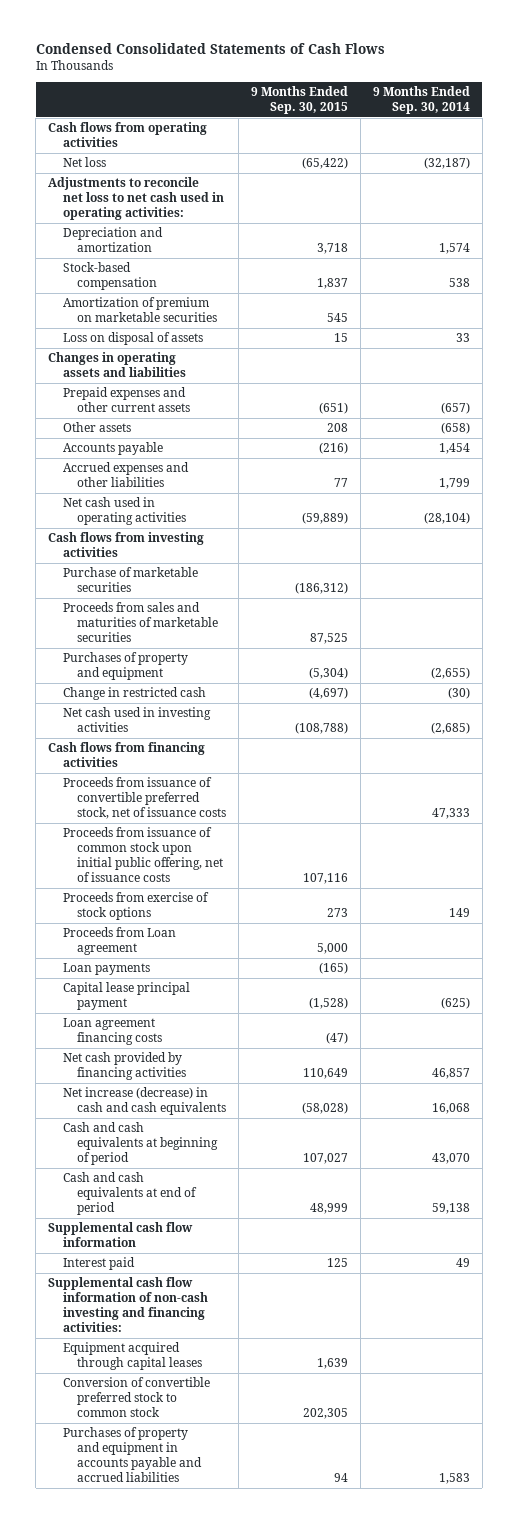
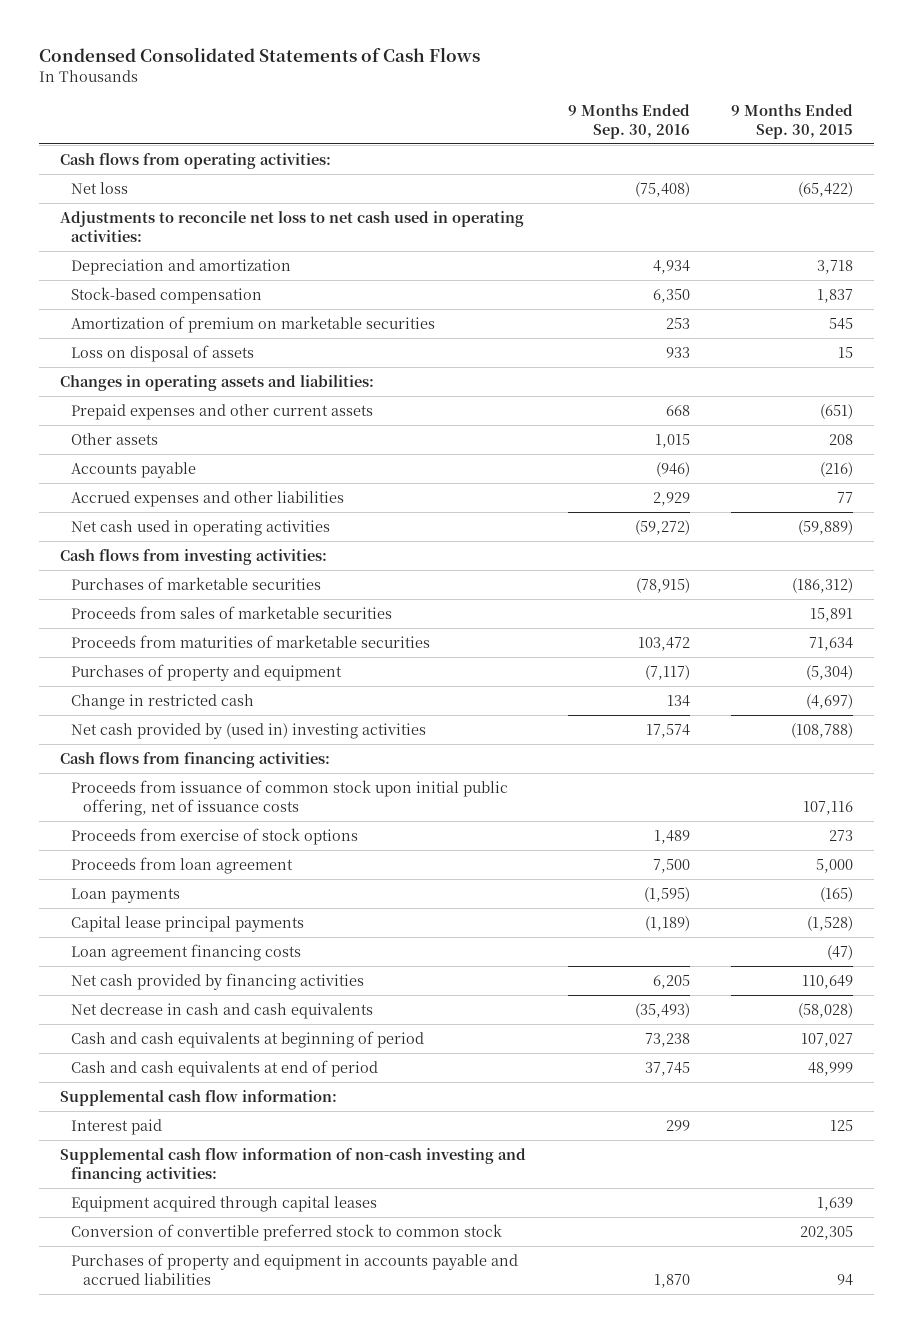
- | 9 Months Ended Sep. 30, 2015 | 9 Months Ended Sep. 30, 2014
+ | 9 Months Ended Sep. 30, 2016 | 9 Months Ended Sep. 30, 2015
- Cash flows from operating activities
+ Cash flows from operating activities:
- Changes in operating assets and liabilities
+ Changes in operating assets and liabilities:
- Cash flows from investing activities
- Purchase of marketable securities | (186,312) |
- Proceeds from sales and maturities of marketable securities | 87,525 |
+ Cash flows from investing activities:
+ Purchases of marketable securities | (78,915) | (186,312)
+ Proceeds from sales of marketable securities | | 15,891
+ Proceeds from maturities of marketable securities | 103,472 | 71,634
- Net cash used in investing activities | (108,788) | (2,685)
- Cash flows from financing activities
- Proceeds from issuance of convertible preferred stock, net of issuance costs | | 47,333
+ Net cash provided by (used in) investing activities | 17,574 | (108,788)
+ Cash flows from financing activities:
- Proceeds from Loan agreement | 5,000 |
+ Proceeds from loan agreement | 7,500 | 5,000
- Capital lease principal payment | (1,528) | (625)
+ Capital lease principal payments | (1,189) | (1,528)
- Net increase (decrease) in cash and cash equivalents | (58,028) | 16,068
+ Net decrease in cash and cash equivalents | (35,493) | (58,028)
- Supplemental cash flow information
+ Supplemental cash flow information:

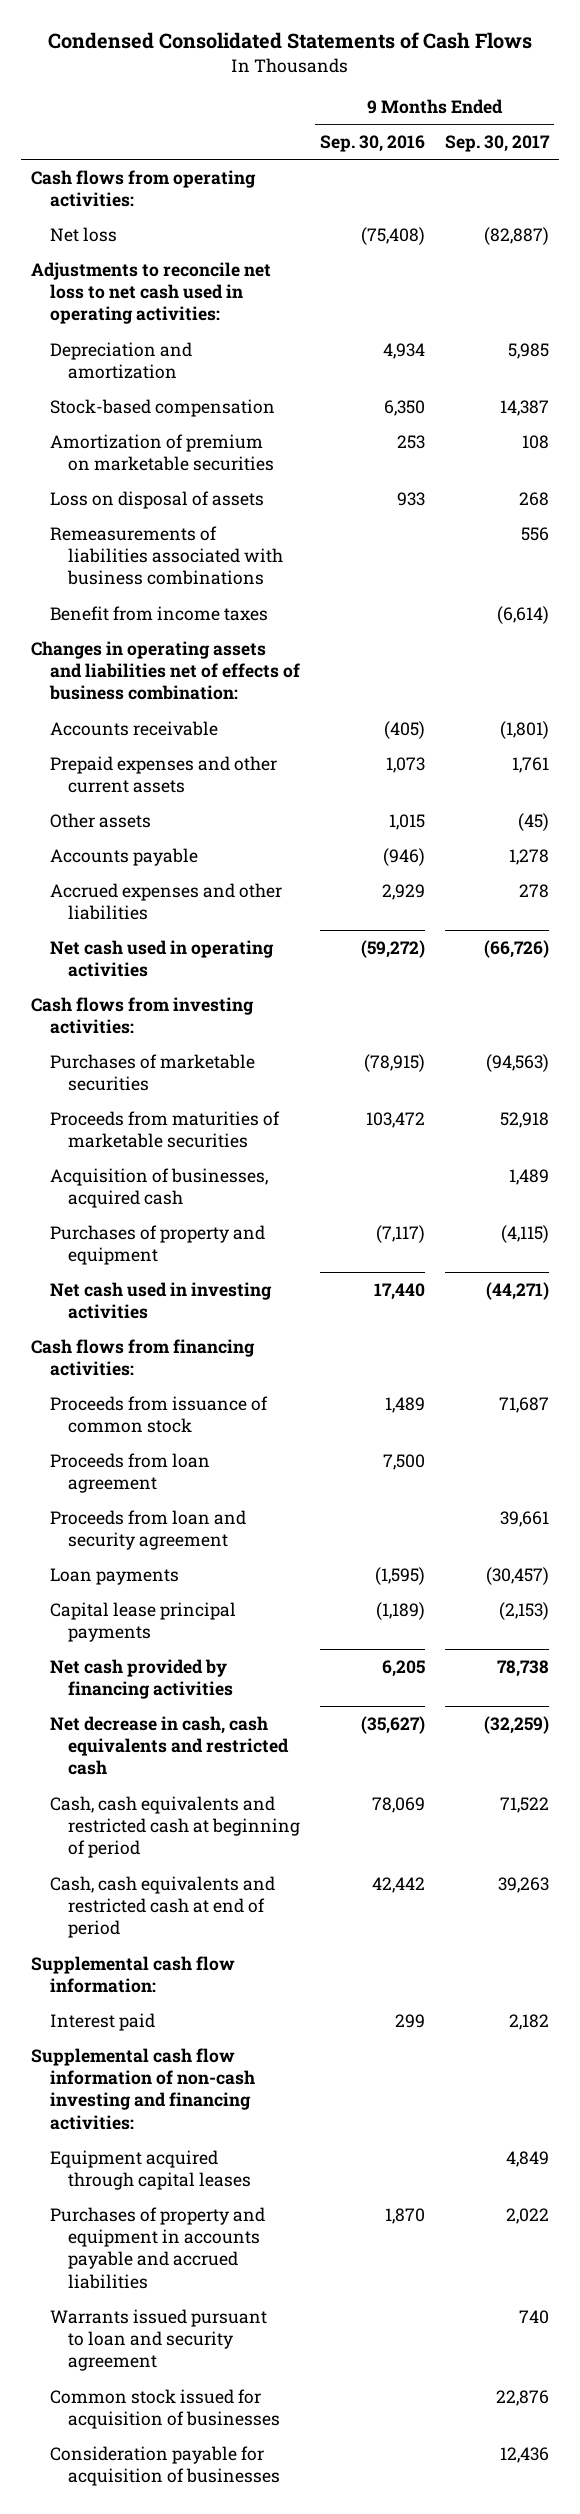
- | 9 Months Ended Sep. 30, 2016 | 9 Months Ended Sep. 30, 2015
+ | 9 Months Ended Sep. 30, 2016 | 9 Months Ended Sep. 30, 2017
- Changes in operating assets and liabilities:
- Prepaid expenses and other current assets | 668 | (651)
+ Remeasurements of liabilities associated with business combinations | | 556
+ Benefit from income taxes | | (6,614)
+ Changes in operating assets and liabilities net of effects of business combination:
+ Accounts receivable | (405) | (1,801)
+ Prepaid expenses and other current assets | 1,073 | 1,761
- Proceeds from sales of marketable securities | | 15,891
+ Acquisition of businesses, acquired cash | | 1,489
- Change in restricted cash | 134 | (4,697)
- Net cash provided by (used in) investing activities | 17,574 | (108,788)
+ Net cash used in investing activities | 17,440 | (44,271)
- Proceeds from issuance of common stock upon initial public offering, net of issuance costs | | 107,116
- Proceeds from exercise of stock options | 1,489 | 273
+ Proceeds from issuance of common stock | 1,489 | 71,687
+ Proceeds from loan and security agreement | | 39,661
- Loan agreement financing costs | | (47)
- Net decrease in cash and cash equivalents | (35,493) | (58,028)
- Cash and cash equivalents at beginning of period | 73,238 | 107,027
- Cash and cash equivalents at end of period | 37,745 | 48,999
+ Net decrease in cash, cash equivalents and restricted cash | (35,627) | (32,259)
+ Cash, cash equivalents and restricted cash at beginning of period | 78,069 | 71,522
+ Cash, cash equivalents and restricted cash at end of period | 42,442 | 39,263
- Conversion of convertible preferred stock to common stock | | 202,305
+ Warrants issued pursuant to loan and security agreement | | 740
+ Common stock issued for acquisition of businesses | | 22,876
+ Consideration payable for acquisition of businesses | | 12,436

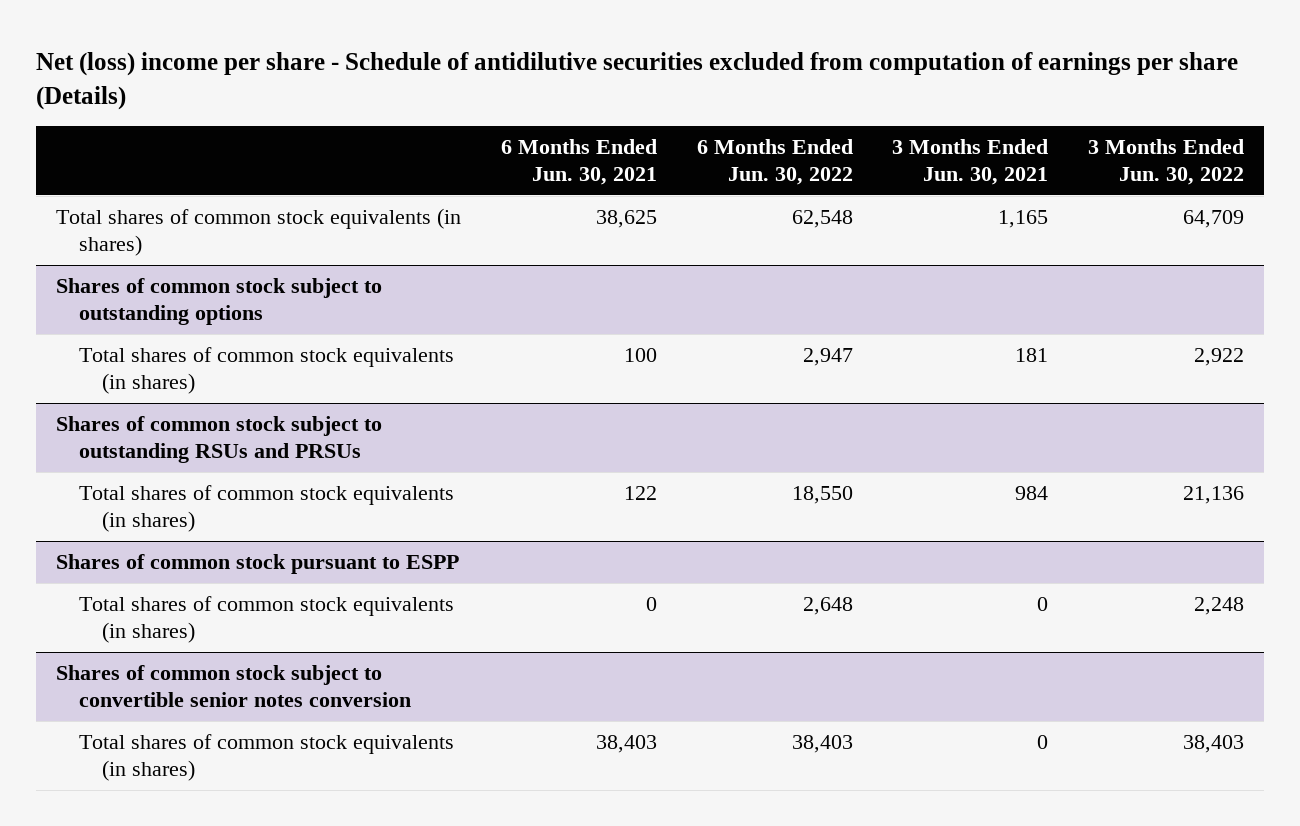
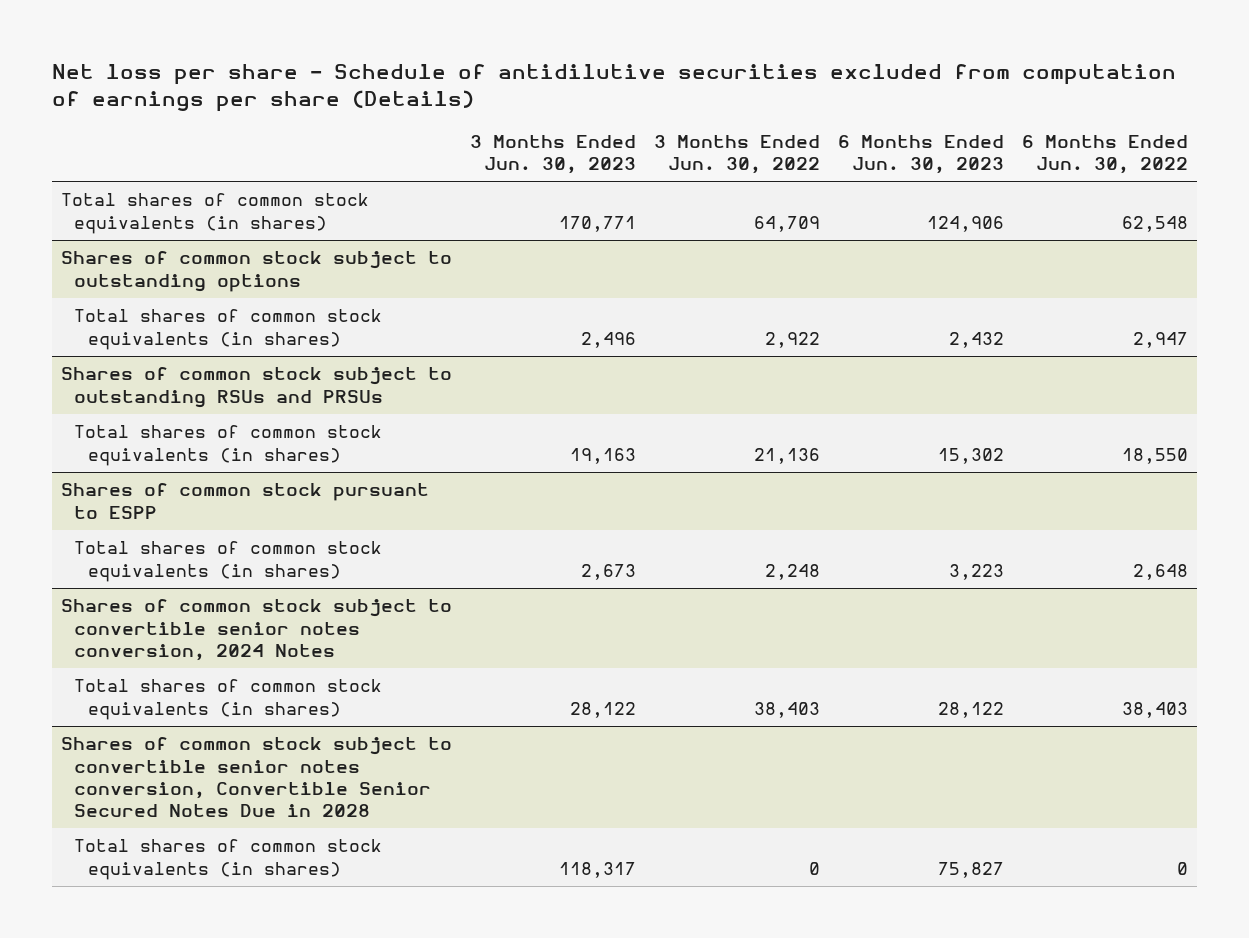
- Net (loss) income per share - Schedule of antidilutive securities excluded from computation of earnings per share (Details)
+ Net loss per share - Schedule of antidilutive securities excluded from computation of earnings per share (Details)
- | 6 Months Ended Jun. 30, 2021 | 6 Months Ended Jun. 30, 2022 | 3 Months Ended Jun. 30, 2021 | 3 Months Ended Jun. 30, 2022
+ | 3 Months Ended Jun. 30, 2023 | 3 Months Ended Jun. 30, 2022 | 6 Months Ended Jun. 30, 2023 | 6 Months Ended Jun. 30, 2022
- Shares of common stock subject to convertible senior notes conversion
+ Shares of common stock subject to convertible senior notes conversion, 2024 Notes
+ Shares of common stock subject to convertible senior notes conversion, Convertible Senior Secured Notes Due in 2028
+ Total shares of common stock equivalents (in shares) | 118,317 | 0 | 75,827 | 0

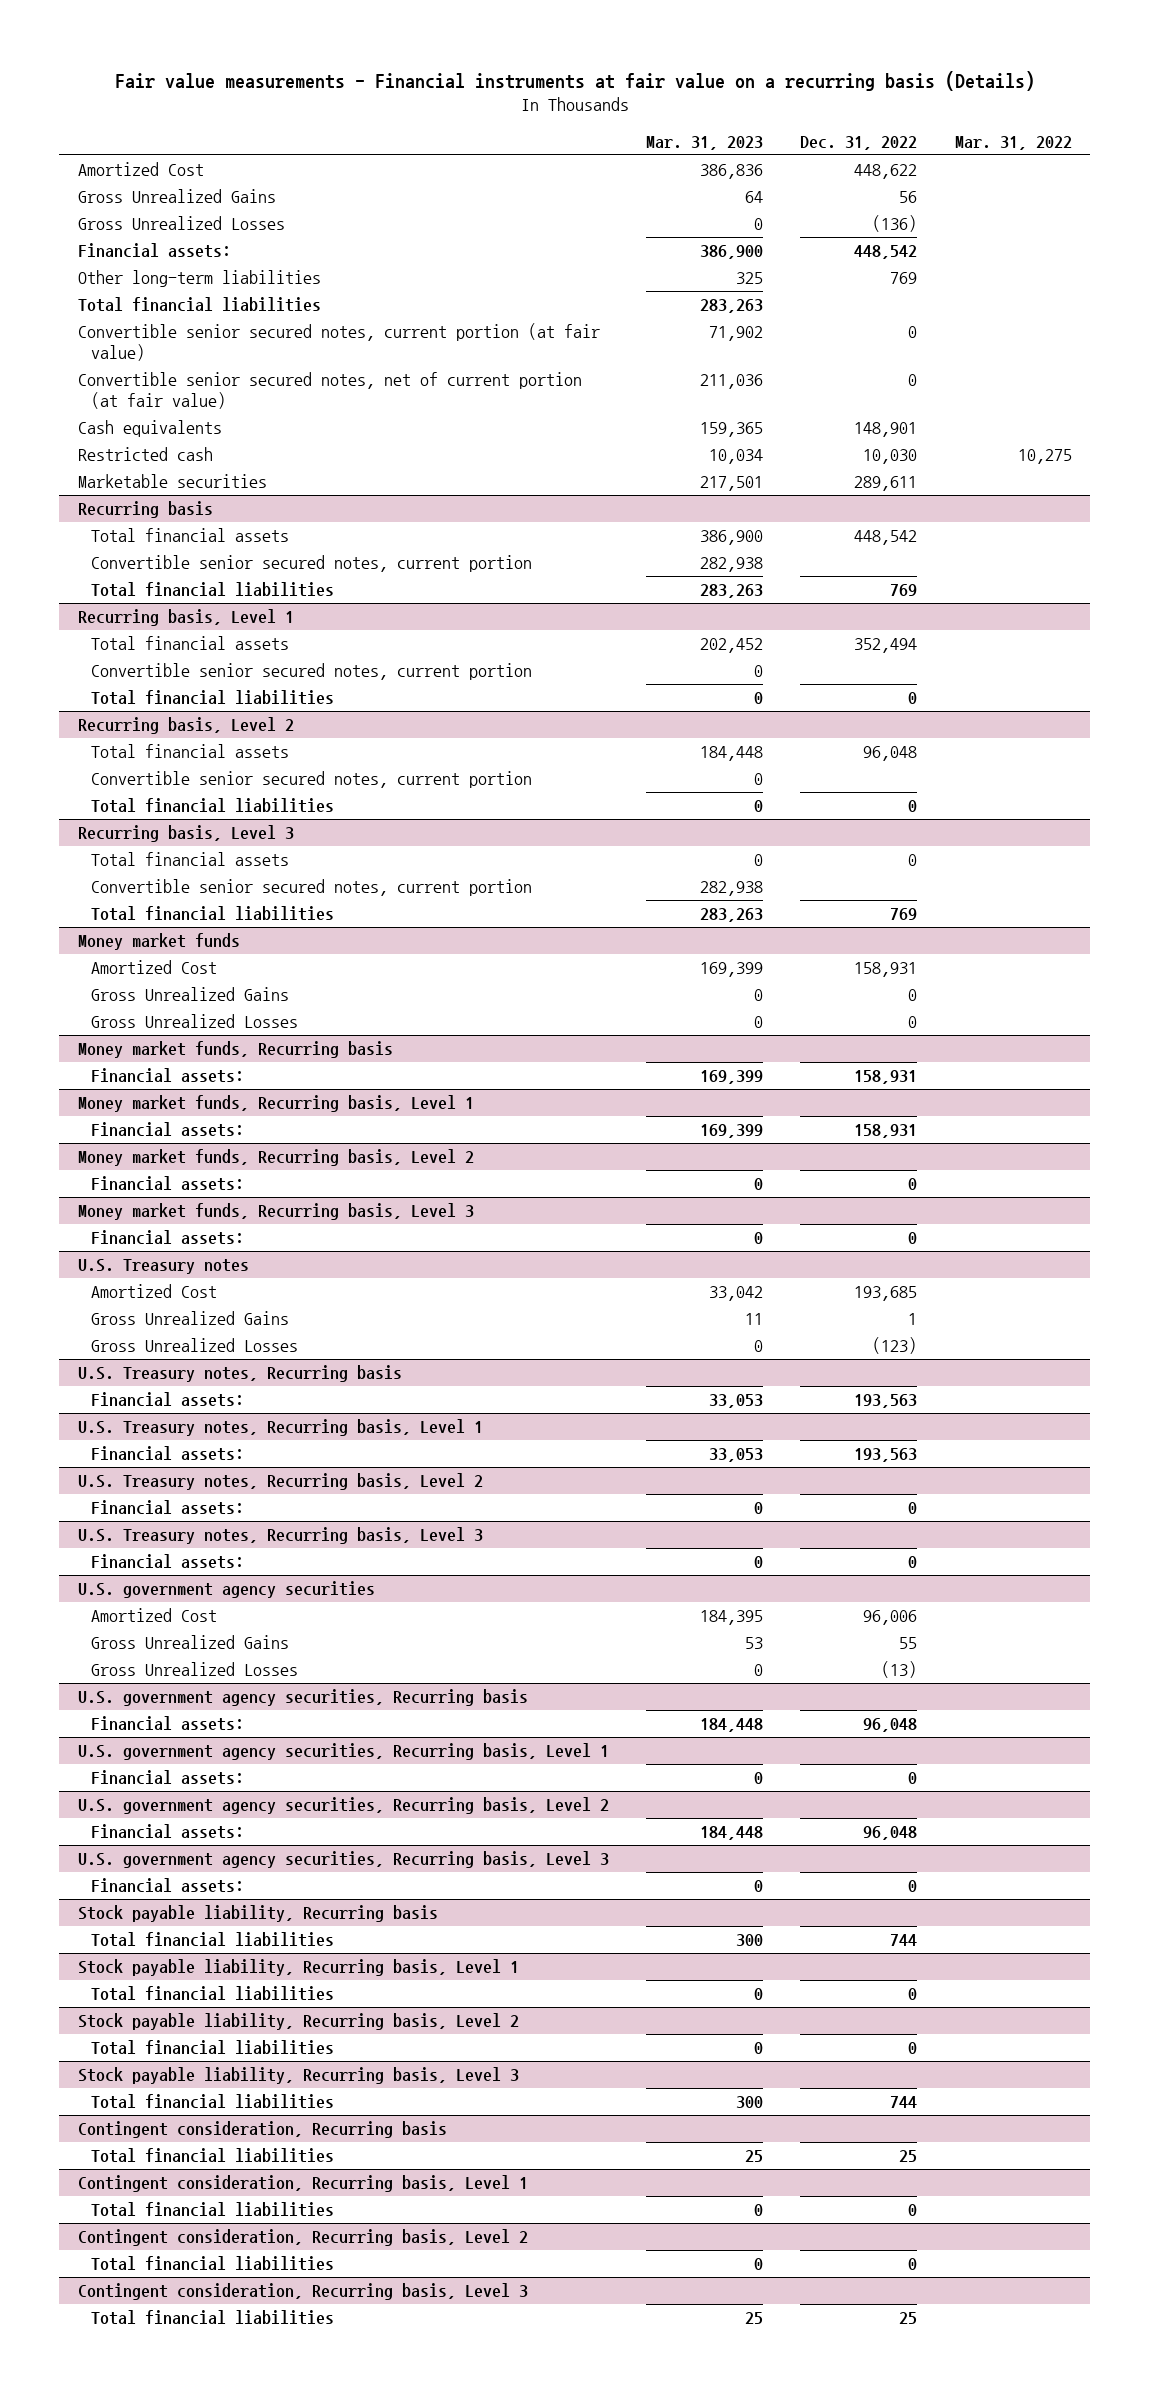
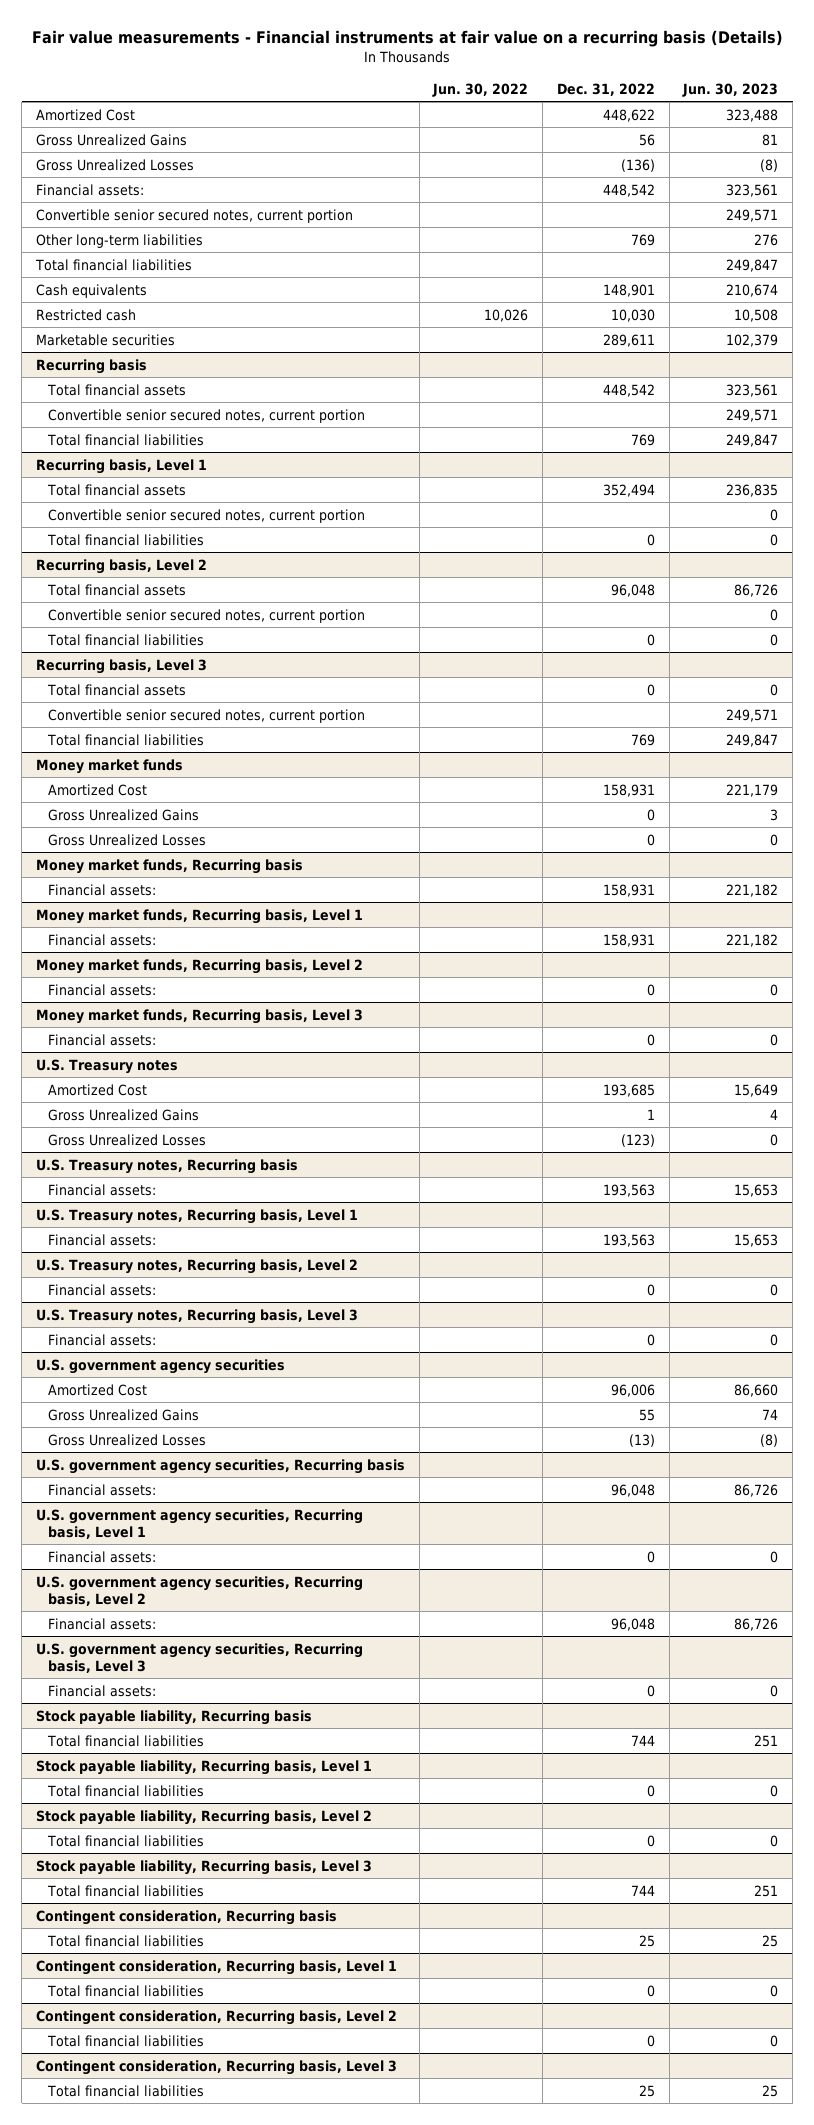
- | Mar. 31, 2023 | Dec. 31, 2022 | Mar. 31, 2022
+ | Jun. 30, 2022 | Dec. 31, 2022 | Jun. 30, 2023
+ Convertible senior secured notes, current portion | | | 249,571
- Convertible senior secured notes, current portion (at fair value) | 71,902 | 0 |
- Convertible senior secured notes, net of current portion (at fair value) | 211,036 | 0 |

